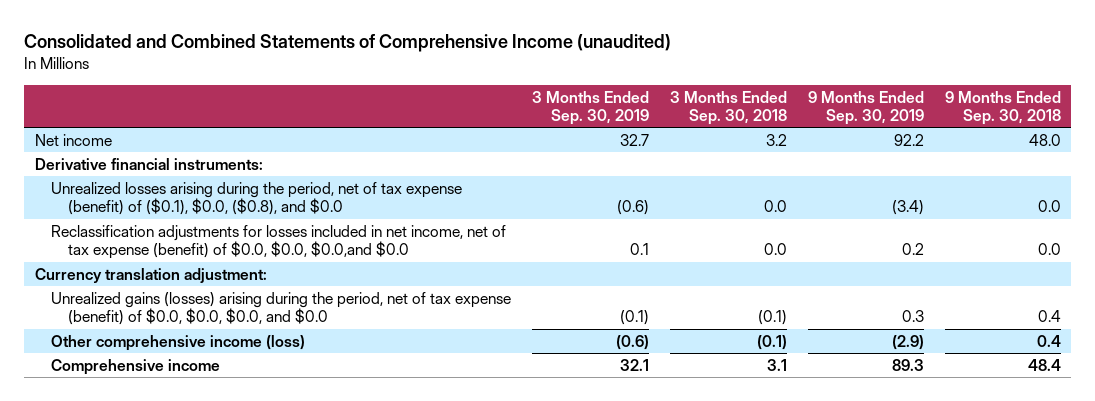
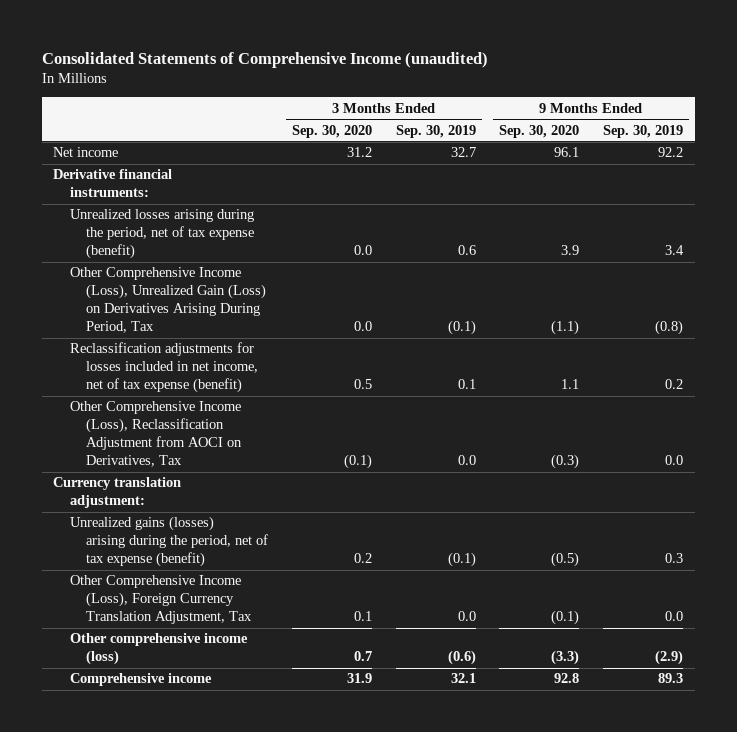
- Consolidated and Combined Statements of Comprehensive Income (unaudited)
+ Consolidated Statements of Comprehensive Income (unaudited)
- | 3 Months Ended Sep. 30, 2019 | 3 Months Ended Sep. 30, 2018 | 9 Months Ended Sep. 30, 2019 | 9 Months Ended Sep. 30, 2018
+ | 3 Months Ended Sep. 30, 2020 | 3 Months Ended Sep. 30, 2019 | 9 Months Ended Sep. 30, 2020 | 9 Months Ended Sep. 30, 2019
- Unrealized losses arising during the period, net of tax expense (benefit) of ($0.1), $0.0, ($0.8), and $0.0 | (0.6) | 0.0 | (3.4) | 0.0
- Reclassification adjustments for losses included in net income, net of tax expense (benefit) of $0.0, $0.0, $0.0,and $0.0 | 0.1 | 0.0 | 0.2 | 0.0
+ Unrealized losses arising during the period, net of tax expense (benefit) | 0.0 | 0.6 | 3.9 | 3.4
+ Other Comprehensive Income (Loss), Unrealized Gain (Loss) on Derivatives Arising During Period, Tax | 0.0 | (0.1) | (1.1) | (0.8)
+ Reclassification adjustments for losses included in net income, net of tax expense (benefit) | 0.5 | 0.1 | 1.1 | 0.2
+ Other Comprehensive Income (Loss), Reclassification Adjustment from AOCI on Derivatives, Tax | (0.1) | 0.0 | (0.3) | 0.0
- Unrealized gains (losses) arising during the period, net of tax expense (benefit) of $0.0, $0.0, $0.0, and $0.0 | (0.1) | (0.1) | 0.3 | 0.4
+ Unrealized gains (losses) arising during the period, net of tax expense (benefit) | 0.2 | (0.1) | (0.5) | 0.3
+ Other Comprehensive Income (Loss), Foreign Currency Translation Adjustment, Tax | 0.1 | 0.0 | (0.1) | 0.0

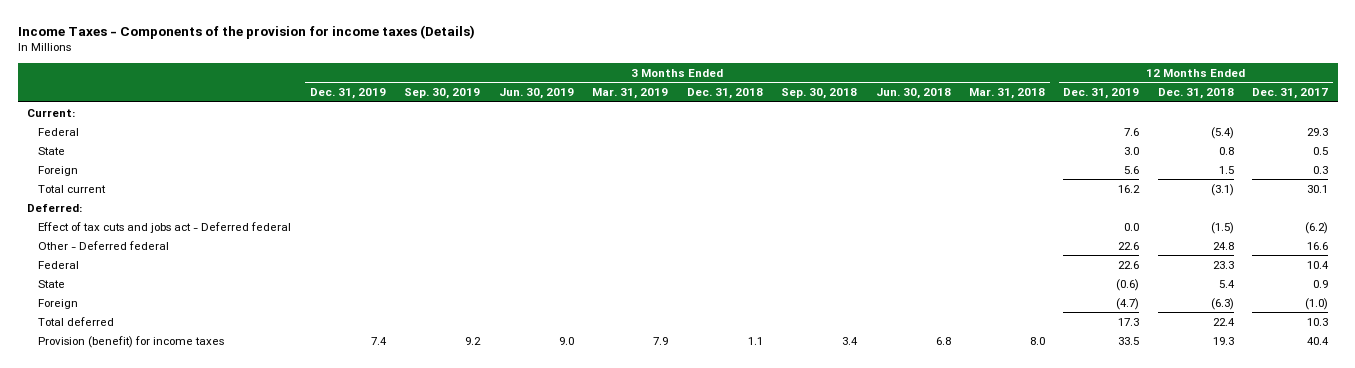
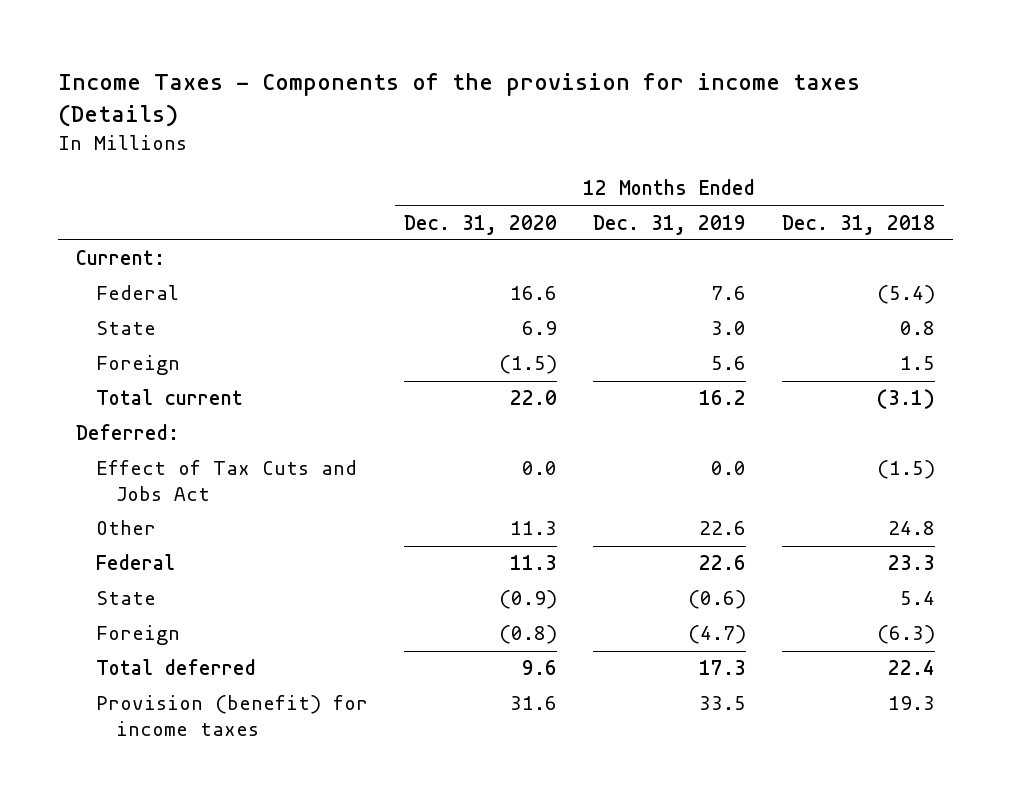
- | 3 Months Ended Dec. 31, 2019 | 3 Months Ended Sep. 30, 2019 | 3 Months Ended Jun. 30, 2019 | 3 Months Ended Mar. 31, 2019 | 3 Months Ended Dec. 31, 2018 | 3 Months Ended Sep. 30, 2018 | 3 Months Ended Jun. 30, 2018 | 3 Months Ended Mar. 31, 2018 | 12 Months Ended Dec. 31, 2019 | 12 Months Ended Dec. 31, 2018 | 12 Months Ended Dec. 31, 2017
+ | 12 Months Ended Dec. 31, 2020 | 12 Months Ended Dec. 31, 2019 | 12 Months Ended Dec. 31, 2018
- Effect of tax cuts and jobs act - Deferred federal | | | | | | | | | 0.0 | (1.5) | (6.2)
- Other - Deferred federal | | | | | | | | | 22.6 | 24.8 | 16.6
+ Effect of Tax Cuts and Jobs Act | 0.0 | 0.0 | (1.5)
+ Other | 11.3 | 22.6 | 24.8

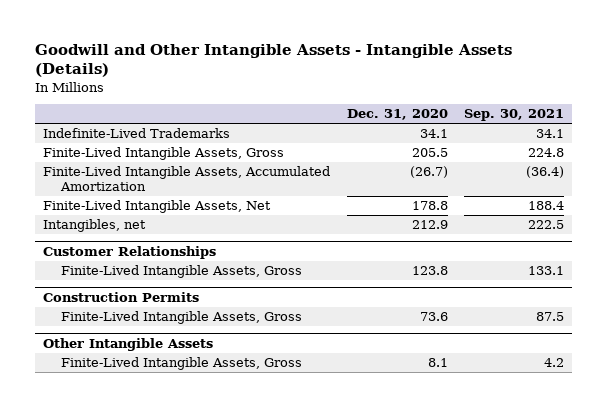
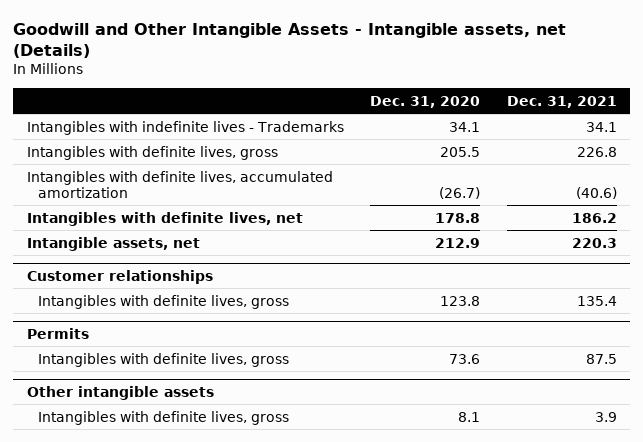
- Goodwill and Other Intangible Assets - Intangible Assets (Details)
+ Goodwill and Other Intangible Assets - Intangible assets, net (Details)
- | Dec. 31, 2020 | Sep. 30, 2021
+ | Dec. 31, 2020 | Dec. 31, 2021
- Indefinite-Lived Trademarks | 34.1 | 34.1
- Finite-Lived Intangible Assets, Gross | 205.5 | 224.8
- Finite-Lived Intangible Assets, Accumulated Amortization | (26.7) | (36.4)
- Finite-Lived Intangible Assets, Net | 178.8 | 188.4
- Intangibles, net | 212.9 | 222.5
- Customer Relationships
- Finite-Lived Intangible Assets, Gross | 123.8 | 133.1
- Construction Permits
- Finite-Lived Intangible Assets, Gross | 73.6 | 87.5
- Other Intangible Assets
- Finite-Lived Intangible Assets, Gross | 8.1 | 4.2
+ Intangibles with indefinite lives - Trademarks | 34.1 | 34.1
+ Intangibles with definite lives, gross | 205.5 | 226.8
+ Intangibles with definite lives, accumulated amortization | (26.7) | (40.6)
+ Intangibles with definite lives, net | 178.8 | 186.2
+ Intangible assets, net | 212.9 | 220.3
+ Customer relationships
+ Intangibles with definite lives, gross | 123.8 | 135.4
+ Permits
+ Intangibles with definite lives, gross | 73.6 | 87.5
+ Other intangible assets
+ Intangibles with definite lives, gross | 8.1 | 3.9

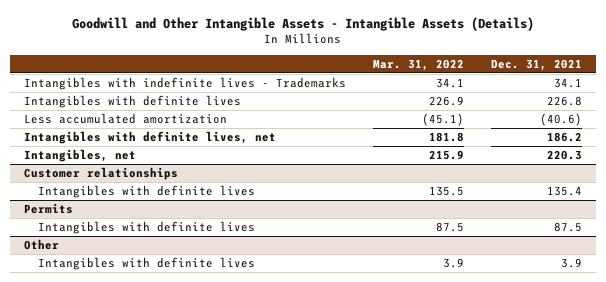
- Goodwill and Other Intangible Assets - Intangible assets, net (Details)
+ Goodwill and Other Intangible Assets - Intangible Assets (Details)
- | Dec. 31, 2020 | Dec. 31, 2021
+ | Mar. 31, 2022 | Dec. 31, 2021
- Intangibles with definite lives, gross | 205.5 | 226.8
- Intangibles with definite lives, accumulated amortization | (26.7) | (40.6)
+ Intangibles with definite lives | 226.9 | 226.8
+ Less accumulated amortization | (45.1) | (40.6)
- Intangible assets, net | 212.9 | 220.3
+ Intangibles, net | 215.9 | 220.3
@ Customer relationships
- Intangibles with definite lives, gross | 123.8 | 135.4
+ Intangibles with definite lives | 135.5 | 135.4
@ Permits
- Intangibles with definite lives, gross | 73.6 | 87.5
- Other intangible assets
- Intangibles with definite lives, gross | 8.1 | 3.9
@ Permits
+ Intangibles with definite lives | 87.5 | 87.5
+ Other
+ Intangibles with definite lives | 3.9 | 3.9

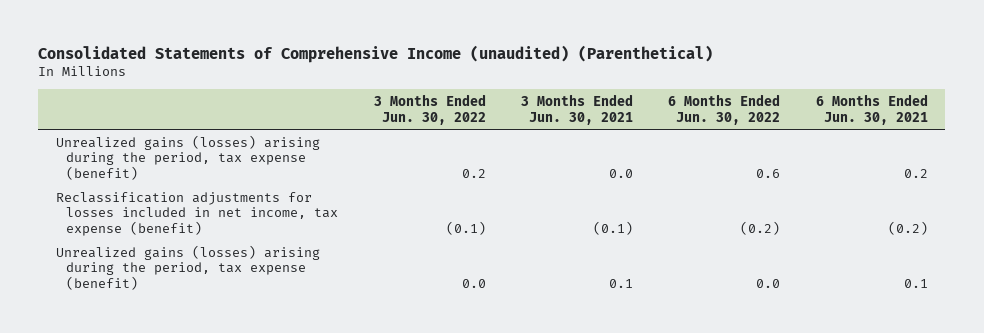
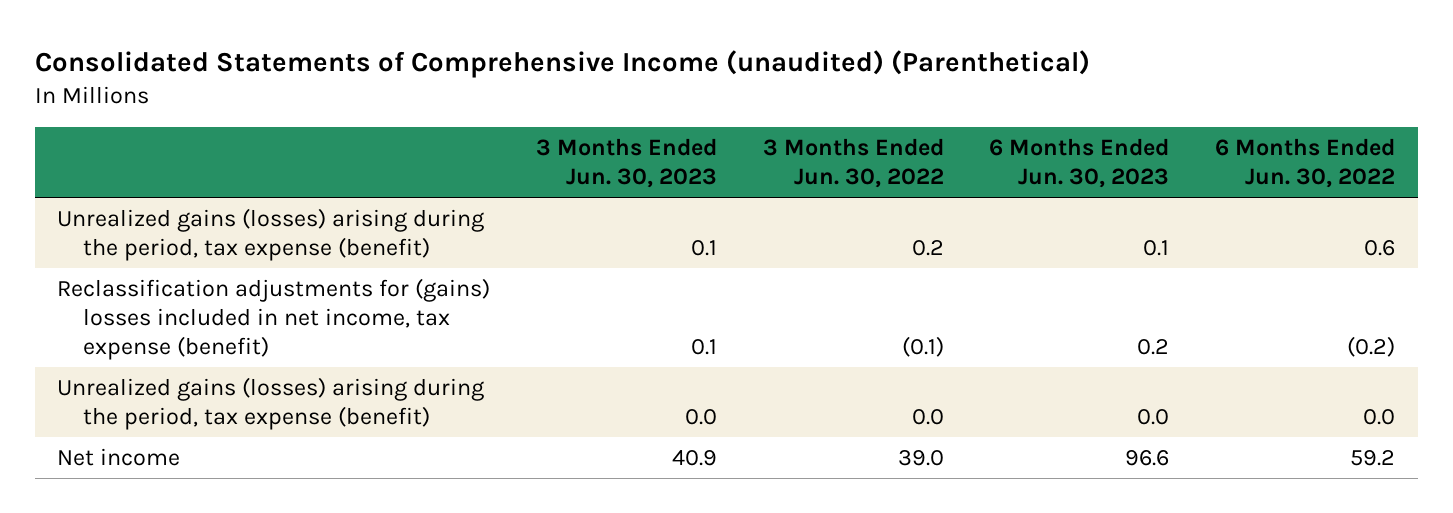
- | 3 Months Ended Jun. 30, 2022 | 3 Months Ended Jun. 30, 2021 | 6 Months Ended Jun. 30, 2022 | 6 Months Ended Jun. 30, 2021
+ | 3 Months Ended Jun. 30, 2023 | 3 Months Ended Jun. 30, 2022 | 6 Months Ended Jun. 30, 2023 | 6 Months Ended Jun. 30, 2022
- Reclassification adjustments for losses included in net income, tax expense (benefit) | (0.1) | (0.1) | (0.2) | (0.2)
+ Reclassification adjustments for (gains) losses included in net income, tax expense (benefit) | 0.1 | (0.1) | 0.2 | (0.2)
+ Net income | 40.9 | 39.0 | 96.6 | 59.2

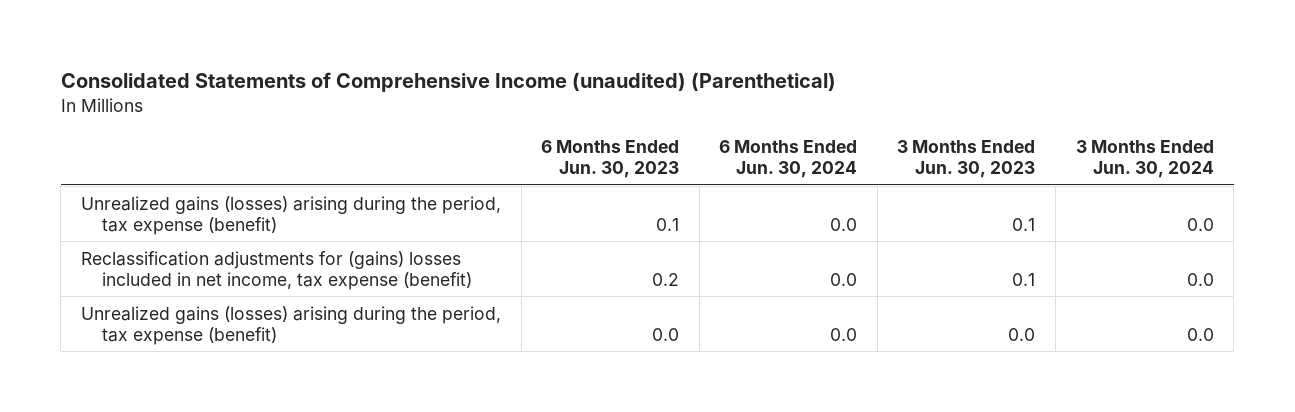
- | 3 Months Ended Jun. 30, 2023 | 3 Months Ended Jun. 30, 2022 | 6 Months Ended Jun. 30, 2023 | 6 Months Ended Jun. 30, 2022
+ | 6 Months Ended Jun. 30, 2023 | 6 Months Ended Jun. 30, 2024 | 3 Months Ended Jun. 30, 2023 | 3 Months Ended Jun. 30, 2024
- Net income | 40.9 | 39.0 | 96.6 | 59.2

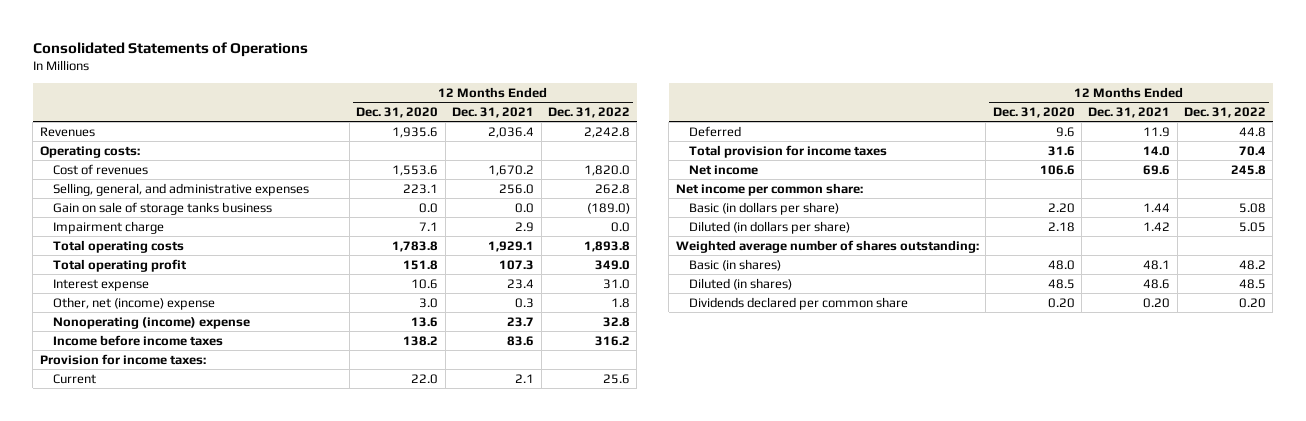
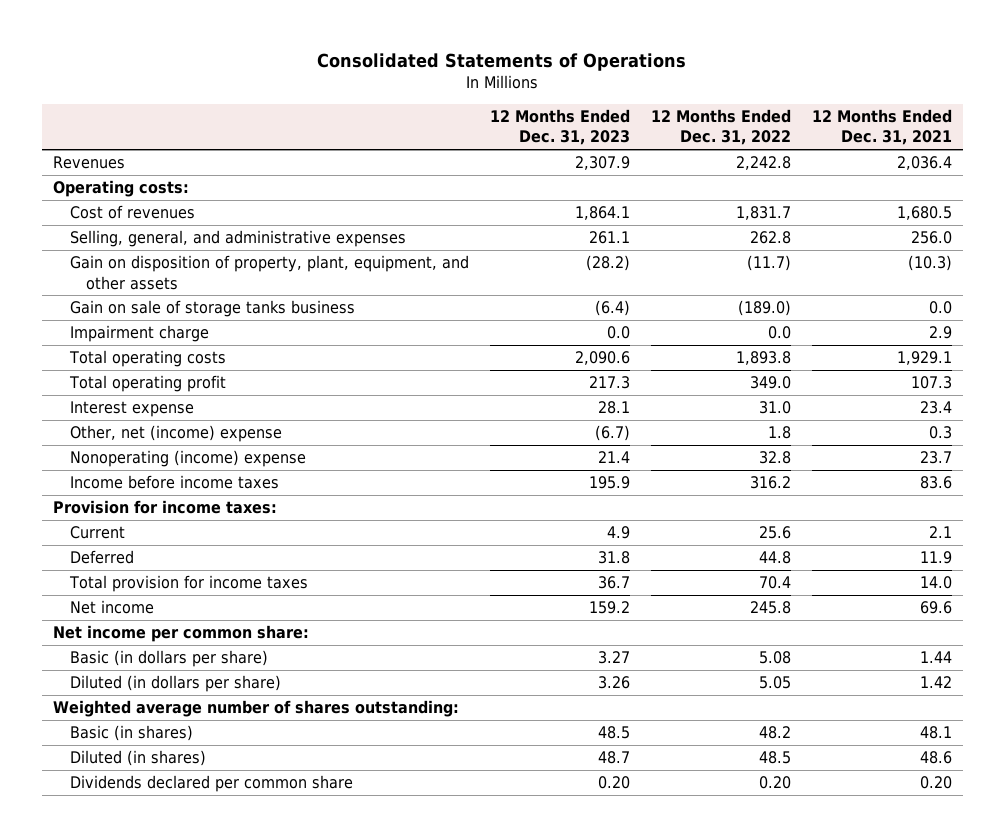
- | 12 Months Ended Dec. 31, 2020 | 12 Months Ended Dec. 31, 2021 | 12 Months Ended Dec. 31, 2022
+ | 12 Months Ended Dec. 31, 2023 | 12 Months Ended Dec. 31, 2022 | 12 Months Ended Dec. 31, 2021
- Cost of revenues | 1,553.6 | 1,670.2 | 1,820.0
+ Cost of revenues | 1,864.1 | 1,831.7 | 1,680.5
+ Gain on disposition of property, plant, equipment, and other assets | (28.2) | (11.7) | (10.3)

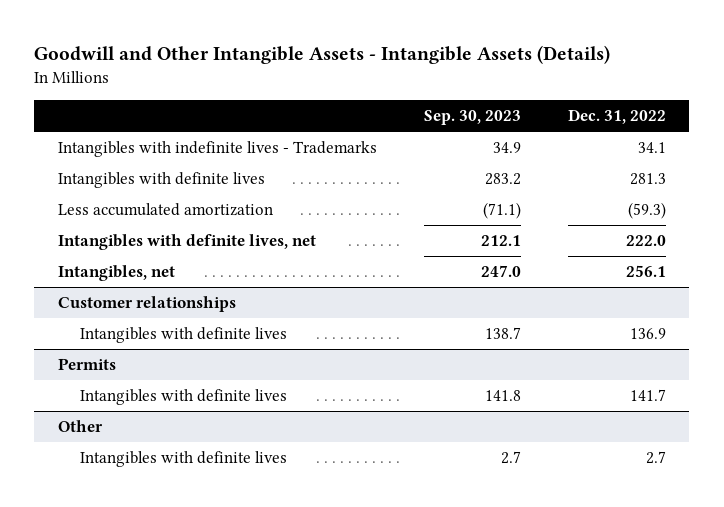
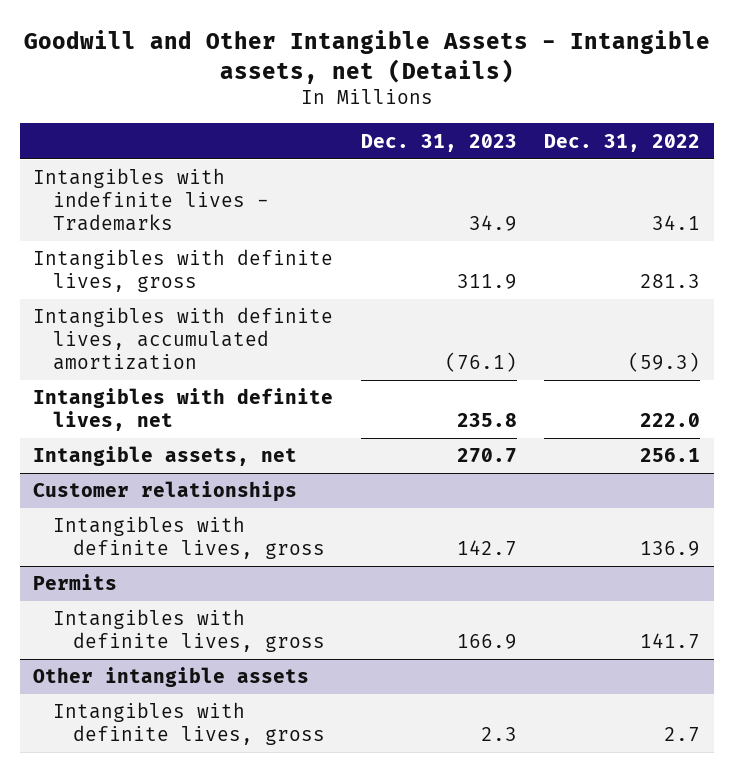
- Goodwill and Other Intangible Assets - Intangible Assets (Details)
+ Goodwill and Other Intangible Assets - Intangible assets, net (Details)
- | Sep. 30, 2023 | Dec. 31, 2022
+ | Dec. 31, 2023 | Dec. 31, 2022
- Intangibles with definite lives | 283.2 | 281.3
- Less accumulated amortization | (71.1) | (59.3)
+ Intangibles with definite lives, gross | 311.9 | 281.3
+ Intangibles with definite lives, accumulated amortization | (76.1) | (59.3)
- Intangibles, net | 247.0 | 256.1
+ Intangible assets, net | 270.7 | 256.1
@ Customer relationships
- Intangibles with definite lives | 138.7 | 136.9
+ Intangibles with definite lives, gross | 142.7 | 136.9
@ Permits
- Intangibles with definite lives | 141.8 | 141.7
- Other
- Intangibles with definite lives | 2.7 | 2.7
@ Permits
+ Intangibles with definite lives, gross | 166.9 | 141.7
+ Other intangible assets
+ Intangibles with definite lives, gross | 2.3 | 2.7

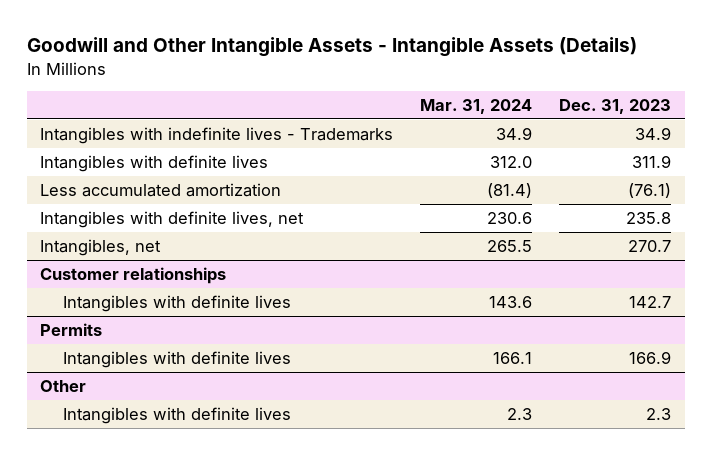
- Goodwill and Other Intangible Assets - Intangible assets, net (Details)
+ Goodwill and Other Intangible Assets - Intangible Assets (Details)
- | Dec. 31, 2023 | Dec. 31, 2022
+ | Mar. 31, 2024 | Dec. 31, 2023
- Intangibles with definite lives, gross | 311.9 | 281.3
- Intangibles with definite lives, accumulated amortization | (76.1) | (59.3)
+ Intangibles with definite lives | 312.0 | 311.9
+ Less accumulated amortization | (81.4) | (76.1)
- Intangible assets, net | 270.7 | 256.1
+ Intangibles, net | 265.5 | 270.7
@ Customer relationships
- Intangibles with definite lives, gross | 142.7 | 136.9
+ Intangibles with definite lives | 143.6 | 142.7
@ Permits
- Intangibles with definite lives, gross | 166.9 | 141.7
- Other intangible assets
- Intangibles with definite lives, gross | 2.3 | 2.7
@ Permits
+ Intangibles with definite lives | 166.1 | 166.9
+ Other
+ Intangibles with definite lives | 2.3 | 2.3

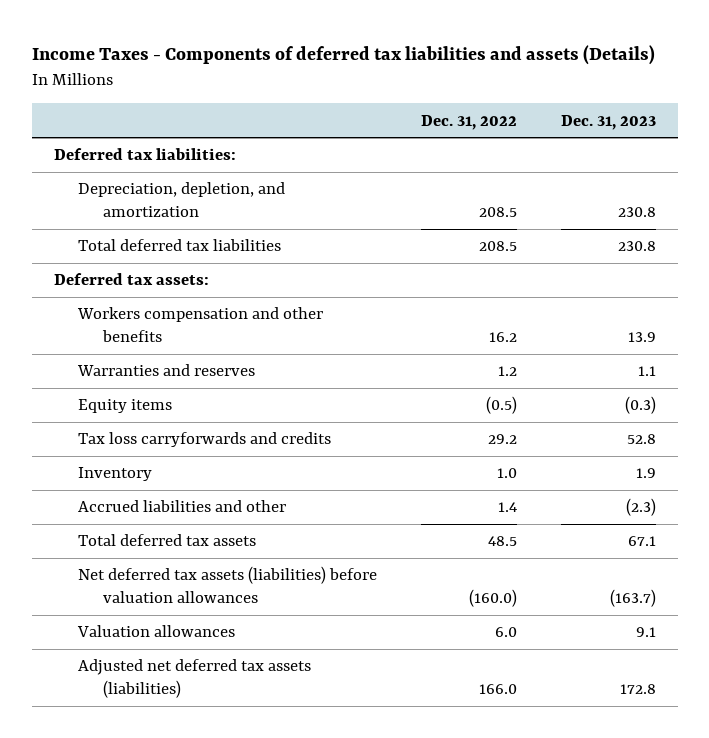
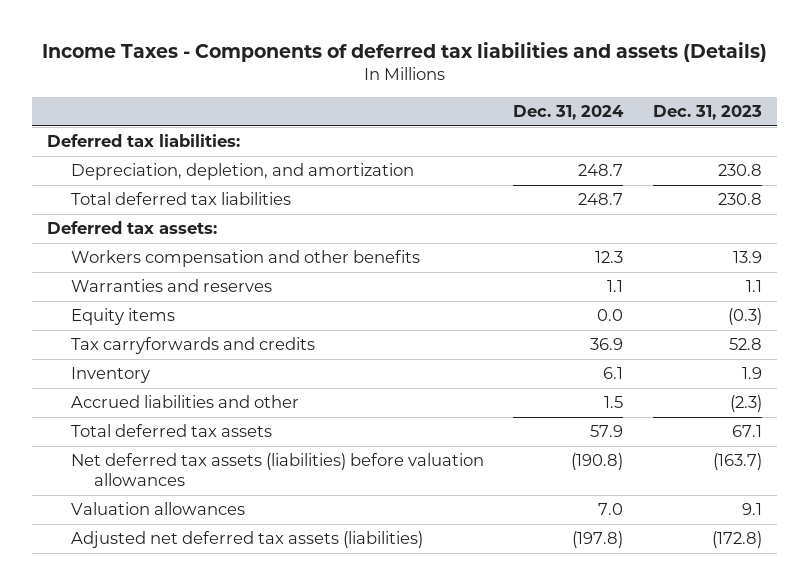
- | Dec. 31, 2022 | Dec. 31, 2023
+ | Dec. 31, 2024 | Dec. 31, 2023
- Tax loss carryforwards and credits | 29.2 | 52.8
+ Tax carryforwards and credits | 36.9 | 52.8
- Adjusted net deferred tax assets (liabilities) | 166.0 | 172.8
+ Adjusted net deferred tax assets (liabilities) | (197.8) | (172.8)

